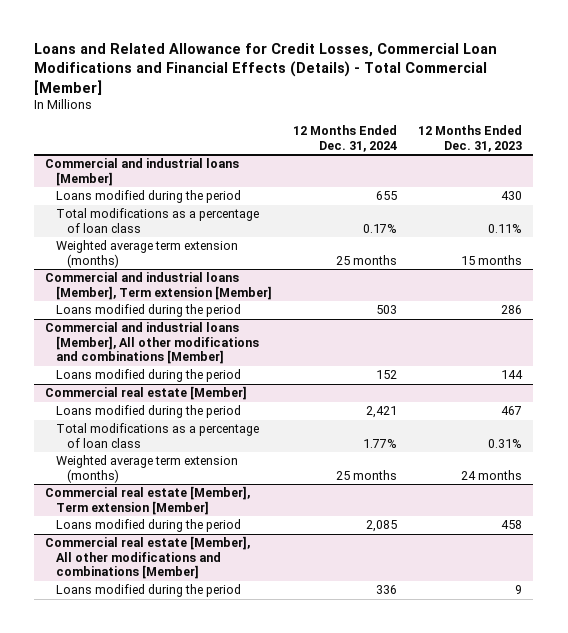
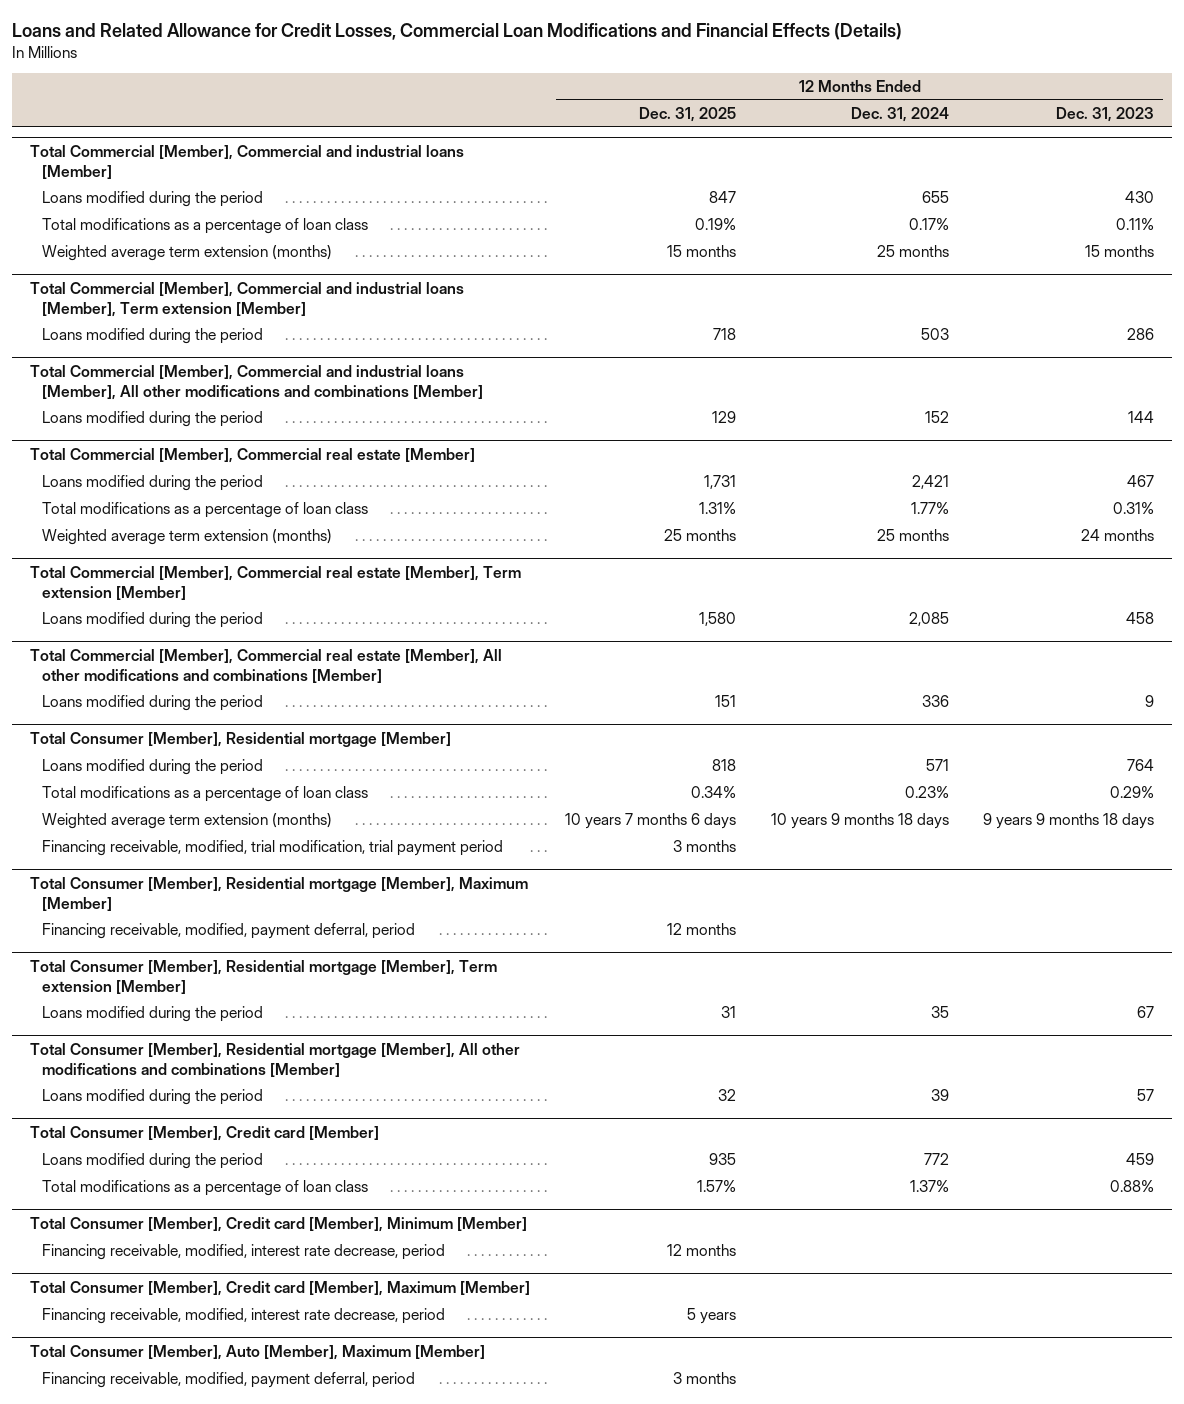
- Loans and Related Allowance for Credit Losses, Commercial Loan Modifications and Financial Effects (Details) - Total Commercial [Member]
+ Loans and Related Allowance for Credit Losses, Commercial Loan Modifications and Financial Effects (Details)
- | 12 Months Ended Dec. 31, 2024 | 12 Months Ended Dec. 31, 2023
+ | 12 Months Ended Dec. 31, 2025 | 12 Months Ended Dec. 31, 2024 | 12 Months Ended Dec. 31, 2023
- Commercial and industrial loans [Member]
+ Total Commercial [Member], Commercial and industrial loans [Member]
- Commercial and industrial loans [Member], Term extension [Member]
+ Total Commercial [Member], Commercial and industrial loans [Member], Term extension [Member]
- Commercial and industrial loans [Member], All other modifications and combinations [Member]
+ Total Commercial [Member], Commercial and industrial loans [Member], All other modifications and combinations [Member]
- Commercial real estate [Member]
+ Total Commercial [Member], Commercial real estate [Member]
- Commercial real estate [Member], Term extension [Member]
+ Total Commercial [Member], Commercial real estate [Member], Term extension [Member]
- Commercial real estate [Member], All other modifications and combinations [Member]
+ Total Commercial [Member], Commercial real estate [Member], All other modifications and combinations [Member]
+ Total Consumer [Member], Residential mortgage [Member]
+ Loans modified during the period | 818 | 571 | 764
+ Total modifications as a percentage of loan class | 0.34% | 0.23% | 0.29%
+ Weighted average term extension (months) | 10 years 7 months 6 days | 10 years 9 months 18 days | 9 years 9 months 18 days
+ Financing receivable, modified, trial modification, trial payment period | 3 months | |
+ Total Consumer [Member], Residential mortgage [Member], Maximum [Member]
+ Financing receivable, modified, payment deferral, period | 12 months | |
+ Total Consumer [Member], Residential mortgage [Member], Term extension [Member]
+ Loans modified during the period | 31 | 35 | 67
+ Total Consumer [Member], Residential mortgage [Member], All other modifications and combinations [Member]
+ Loans modified during the period | 32 | 39 | 57
+ Total Consumer [Member], Credit card [Member]
+ Loans modified during the period | 935 | 772 | 459
+ Total modifications as a percentage of loan class | 1.57% | 1.37% | 0.88%
+ Total Consumer [Member], Credit card [Member], Minimum [Member]
+ Financing receivable, modified, interest rate decrease, period | 12 months | |
+ Total Consumer [Member], Credit card [Member], Maximum [Member]
+ Financing receivable, modified, interest rate decrease, period | 5 years | |
+ Total Consumer [Member], Auto [Member], Maximum [Member]
+ Financing receivable, modified, payment deferral, period | 3 months | |

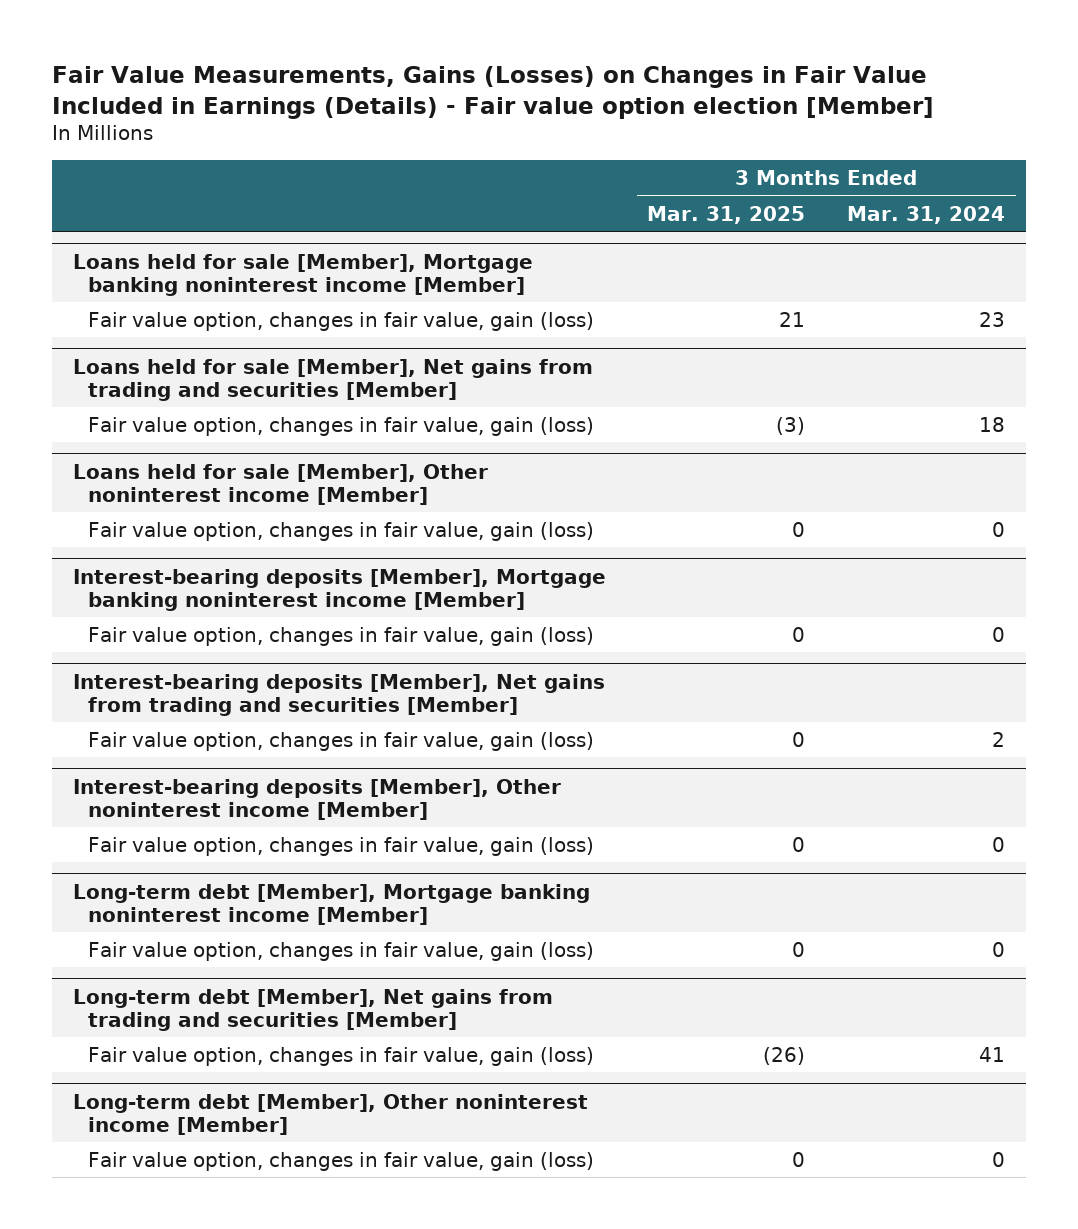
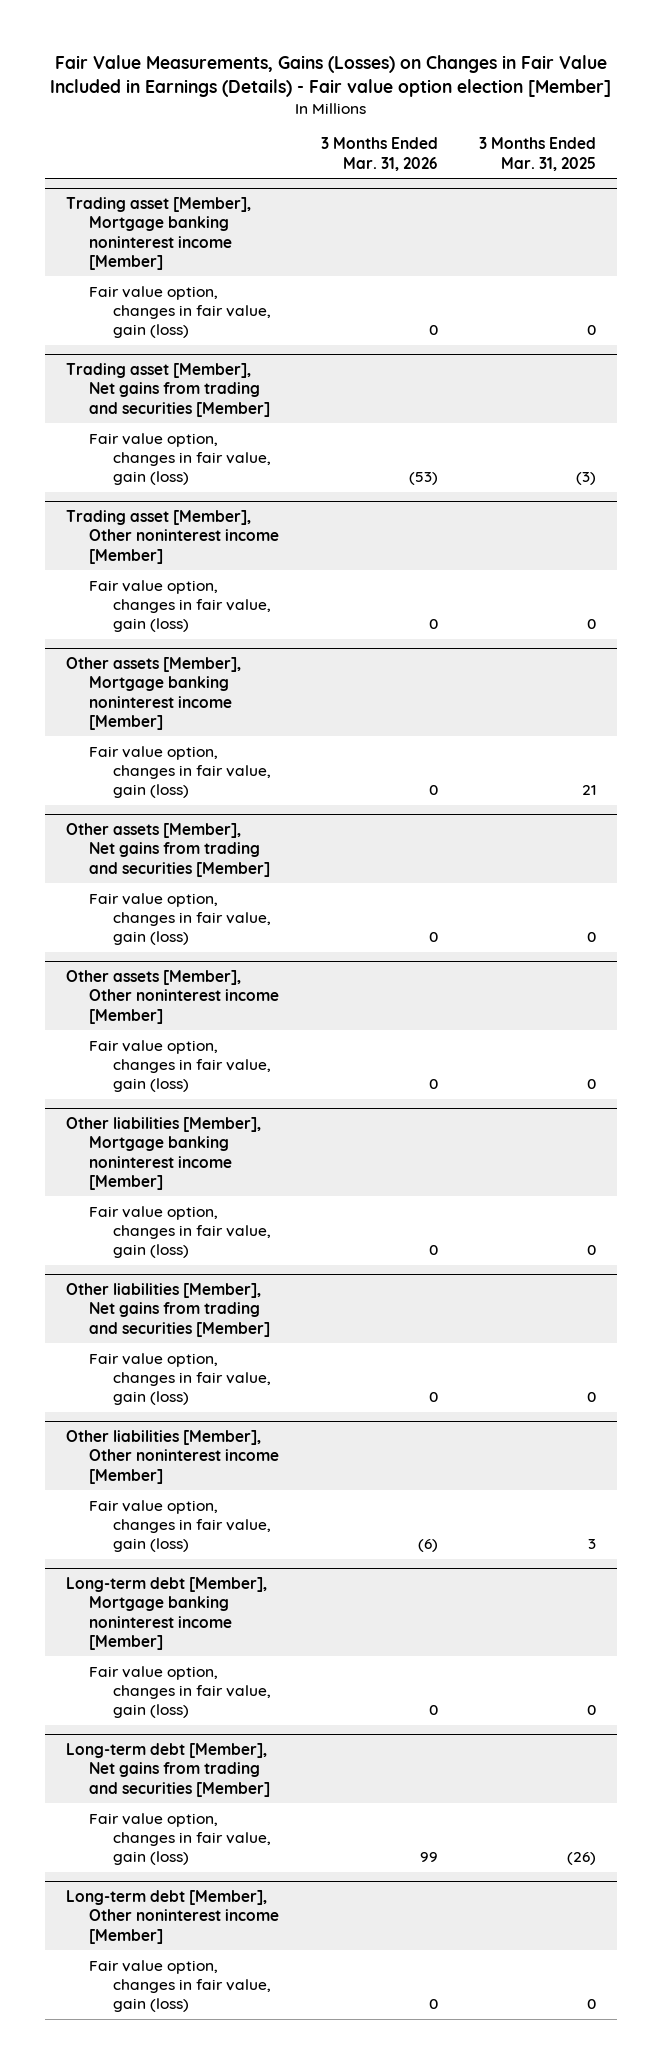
- | 3 Months Ended Mar. 31, 2025 | 3 Months Ended Mar. 31, 2024
+ | 3 Months Ended Mar. 31, 2026 | 3 Months Ended Mar. 31, 2025
- Loans held for sale [Member], Mortgage banking noninterest income [Member]
- Fair value option, changes in fair value, gain (loss) | 21 | 23
- Loans held for sale [Member], Net gains from trading and securities [Member]
+ Trading asset [Member], Mortgage banking noninterest income [Member]
+ Fair value option, changes in fair value, gain (loss) | 0 | 0
+ Trading asset [Member], Net gains from trading and securities [Member]
- Loans held for sale [Member], Other noninterest income [Member]
+ Trading asset [Member], Other noninterest income [Member]
- Interest-bearing deposits [Member], Mortgage banking noninterest income [Member]
+ Other assets [Member], Mortgage banking noninterest income [Member]
+ Fair value option, changes in fair value, gain (loss) | 0 | 21
+ Other assets [Member], Net gains from trading and securities [Member]
- Interest-bearing deposits [Member], Net gains from trading and securities [Member]
+ Other assets [Member], Other noninterest income [Member]
- Interest-bearing deposits [Member], Other noninterest income [Member]
+ Other liabilities [Member], Mortgage banking noninterest income [Member]
+ Other liabilities [Member], Net gains from trading and securities [Member]
+ Fair value option, changes in fair value, gain (loss) | 0 | 0
+ Other liabilities [Member], Other noninterest income [Member]
+ Fair value option, changes in fair value, gain (loss) | (6) | 3

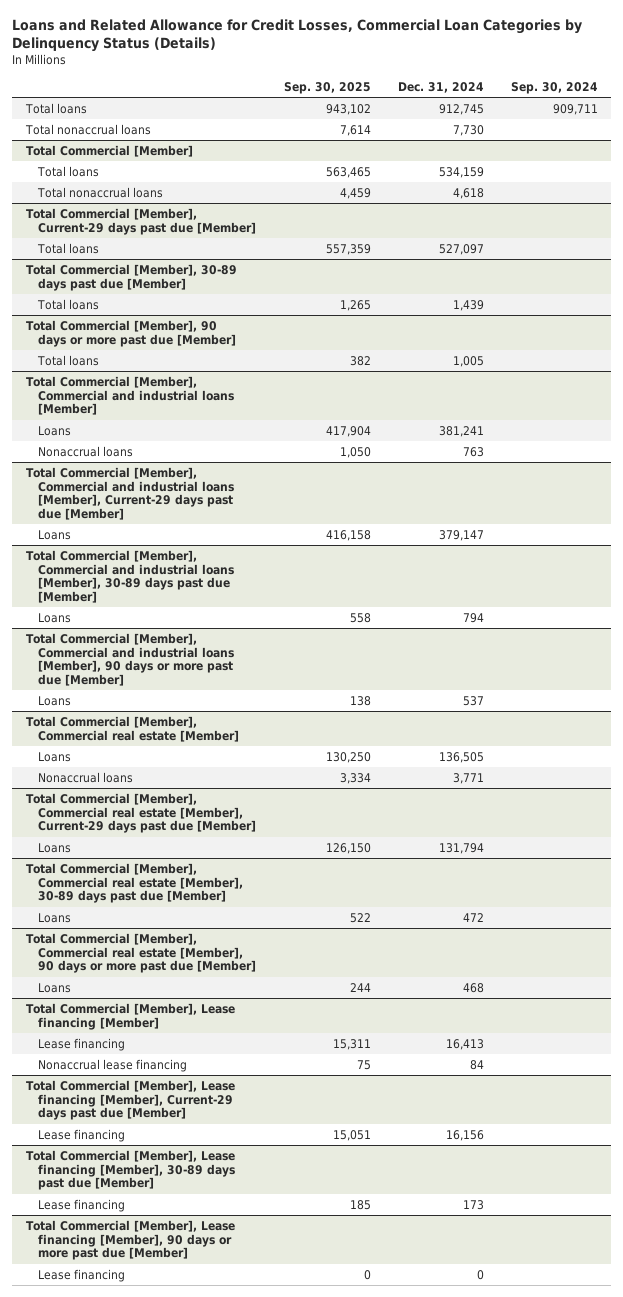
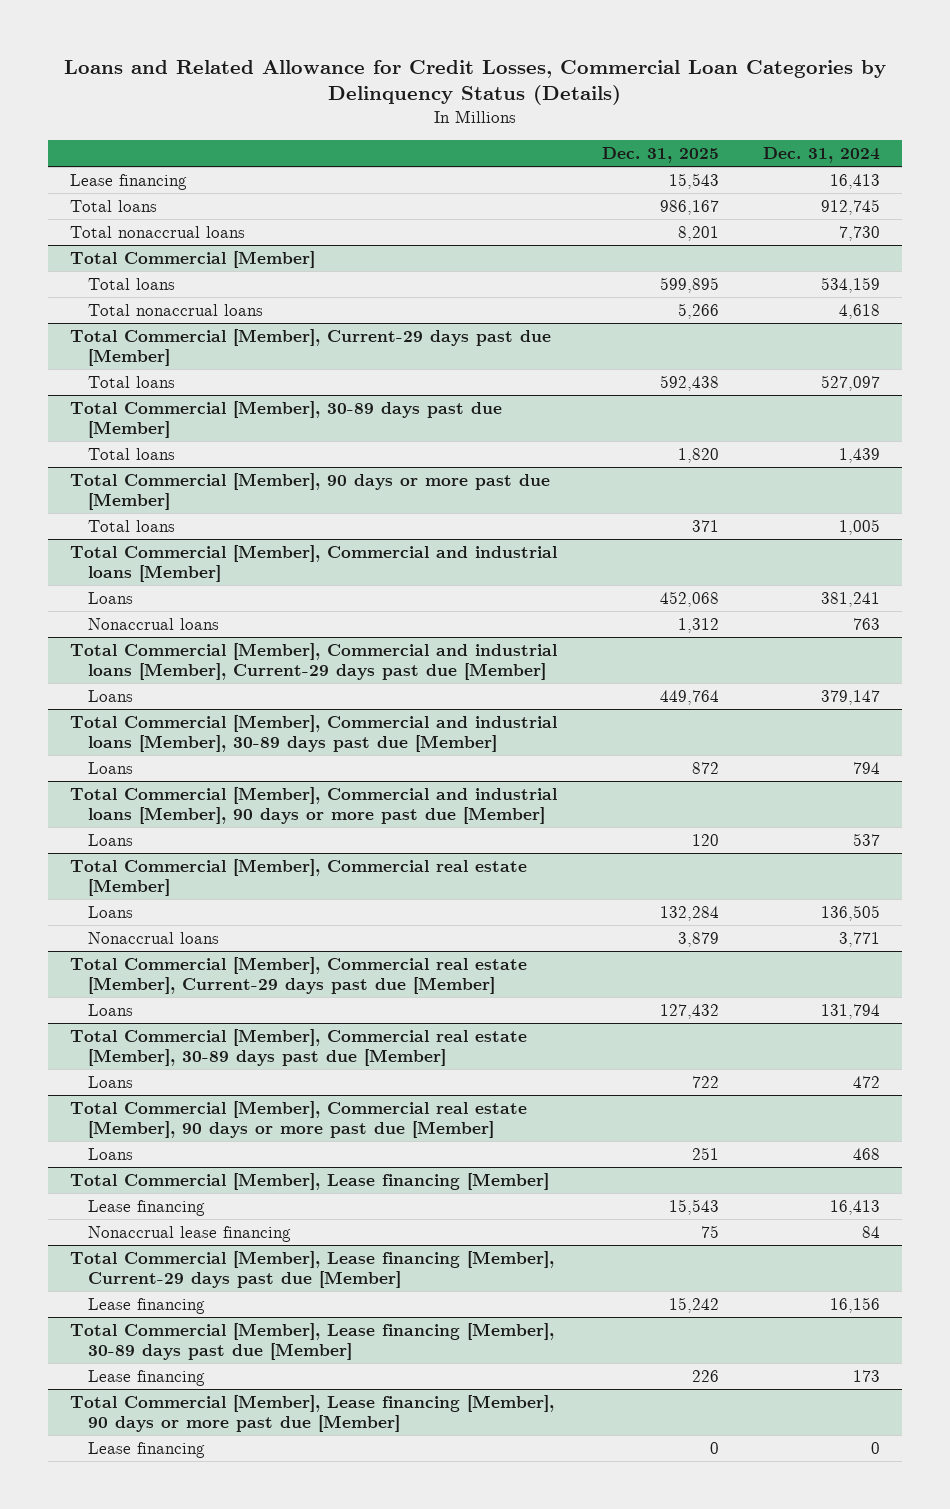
- | Sep. 30, 2025 | Dec. 31, 2024 | Sep. 30, 2024
+ | Dec. 31, 2025 | Dec. 31, 2024
+ Lease financing | 15,543 | 16,413

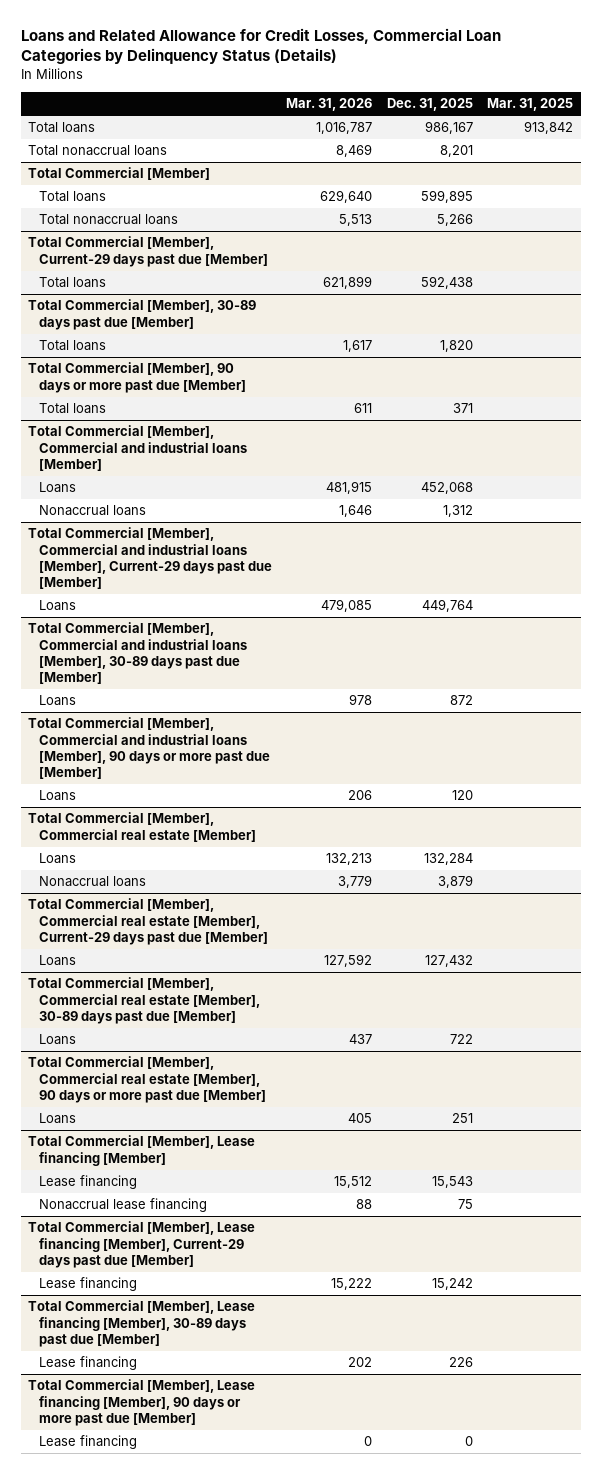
- | Dec. 31, 2025 | Dec. 31, 2024
+ | Mar. 31, 2026 | Dec. 31, 2025 | Mar. 31, 2025
- Lease financing | 15,543 | 16,413

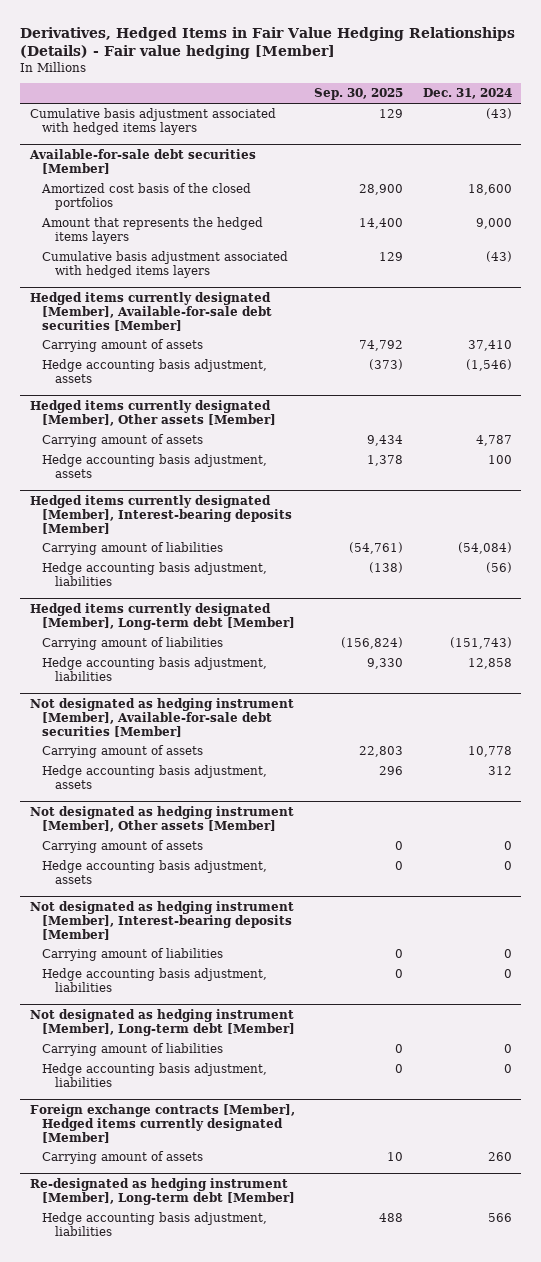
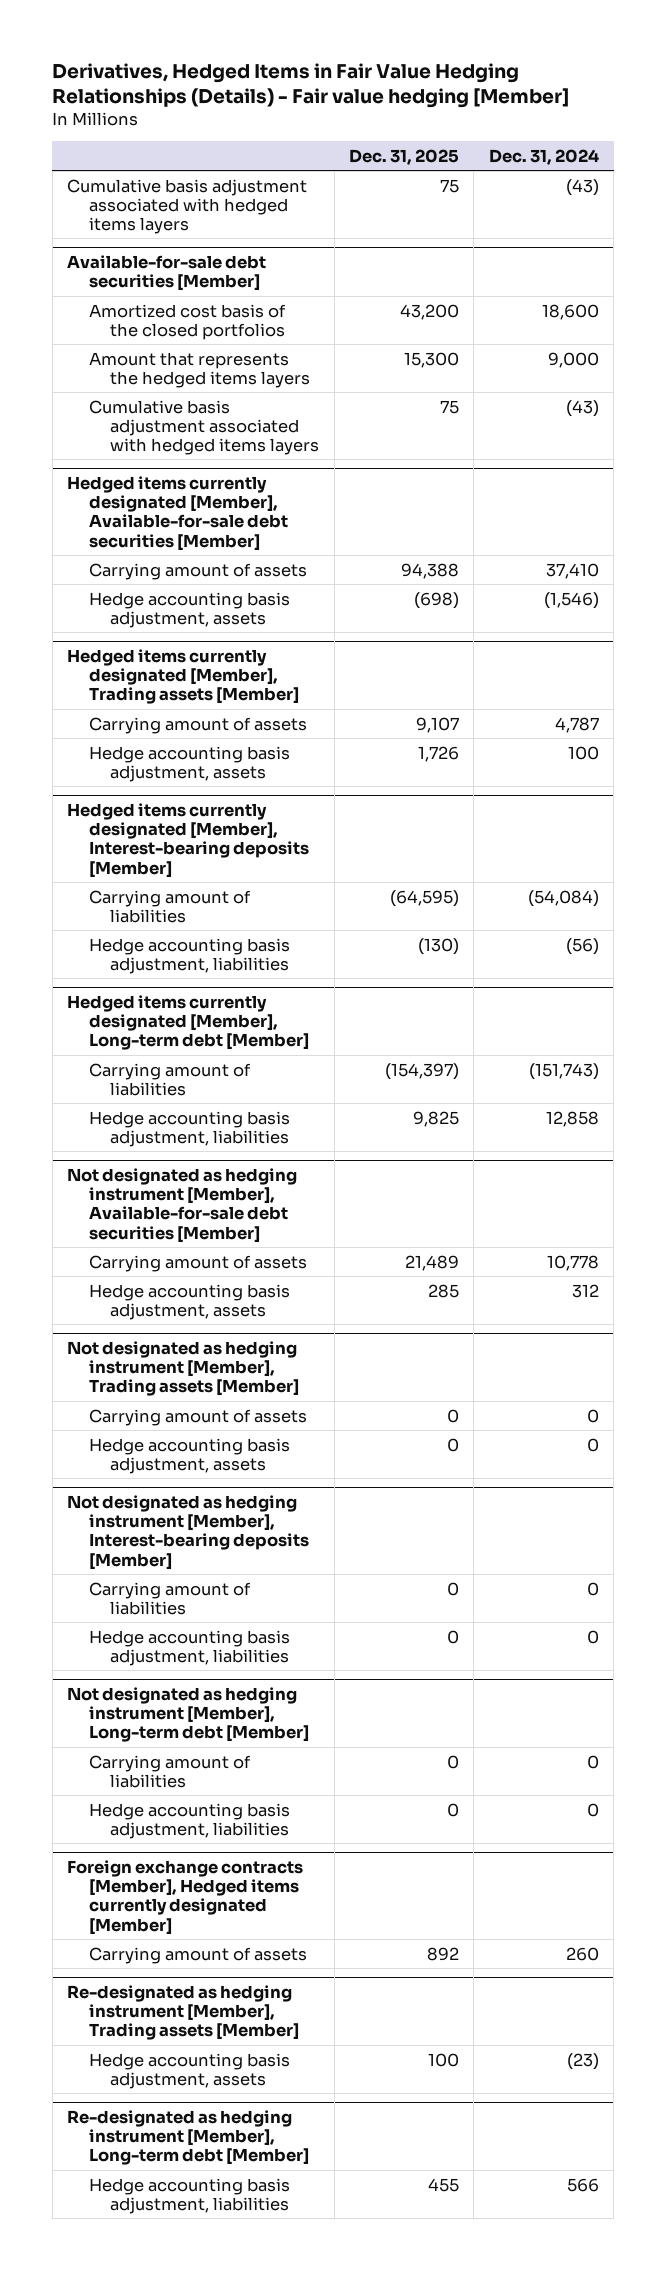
- | Sep. 30, 2025 | Dec. 31, 2024
+ | Dec. 31, 2025 | Dec. 31, 2024
- Hedged items currently designated [Member], Other assets [Member]
+ Hedged items currently designated [Member], Trading assets [Member]
- Not designated as hedging instrument [Member], Other assets [Member]
+ Not designated as hedging instrument [Member], Trading assets [Member]
+ Re-designated as hedging instrument [Member], Trading assets [Member]
+ Hedge accounting basis adjustment, assets | 100 | (23)

